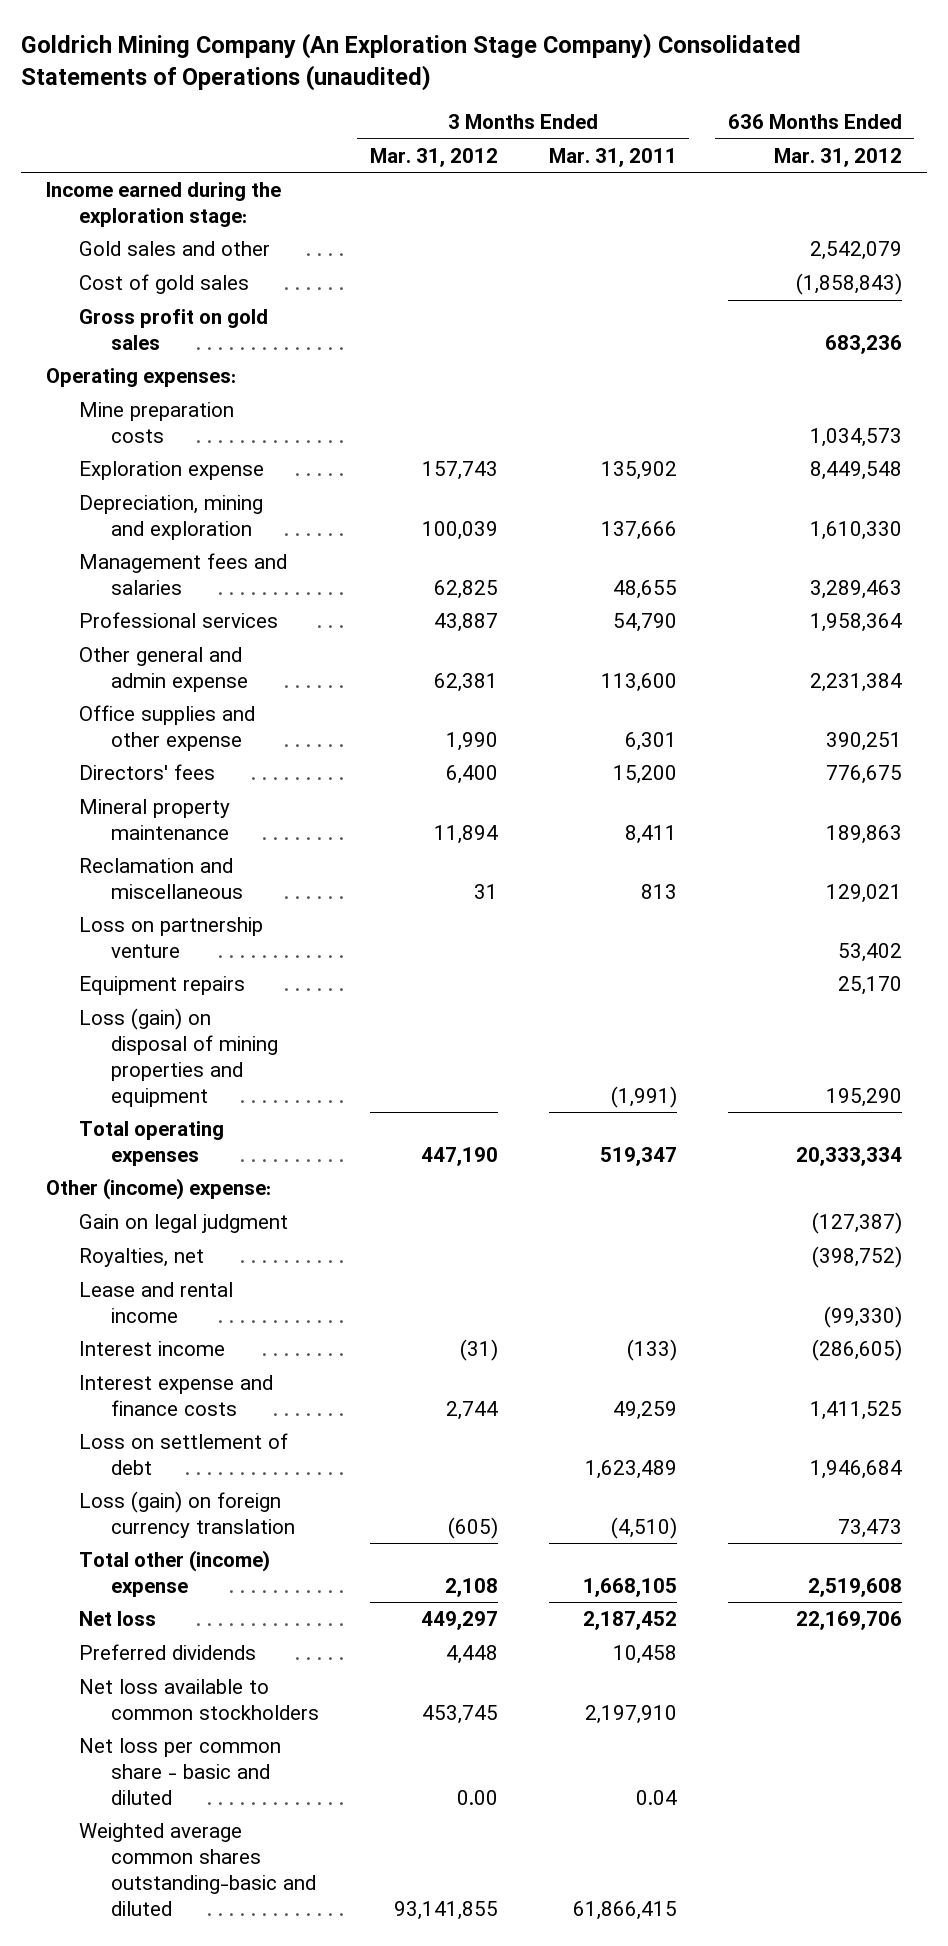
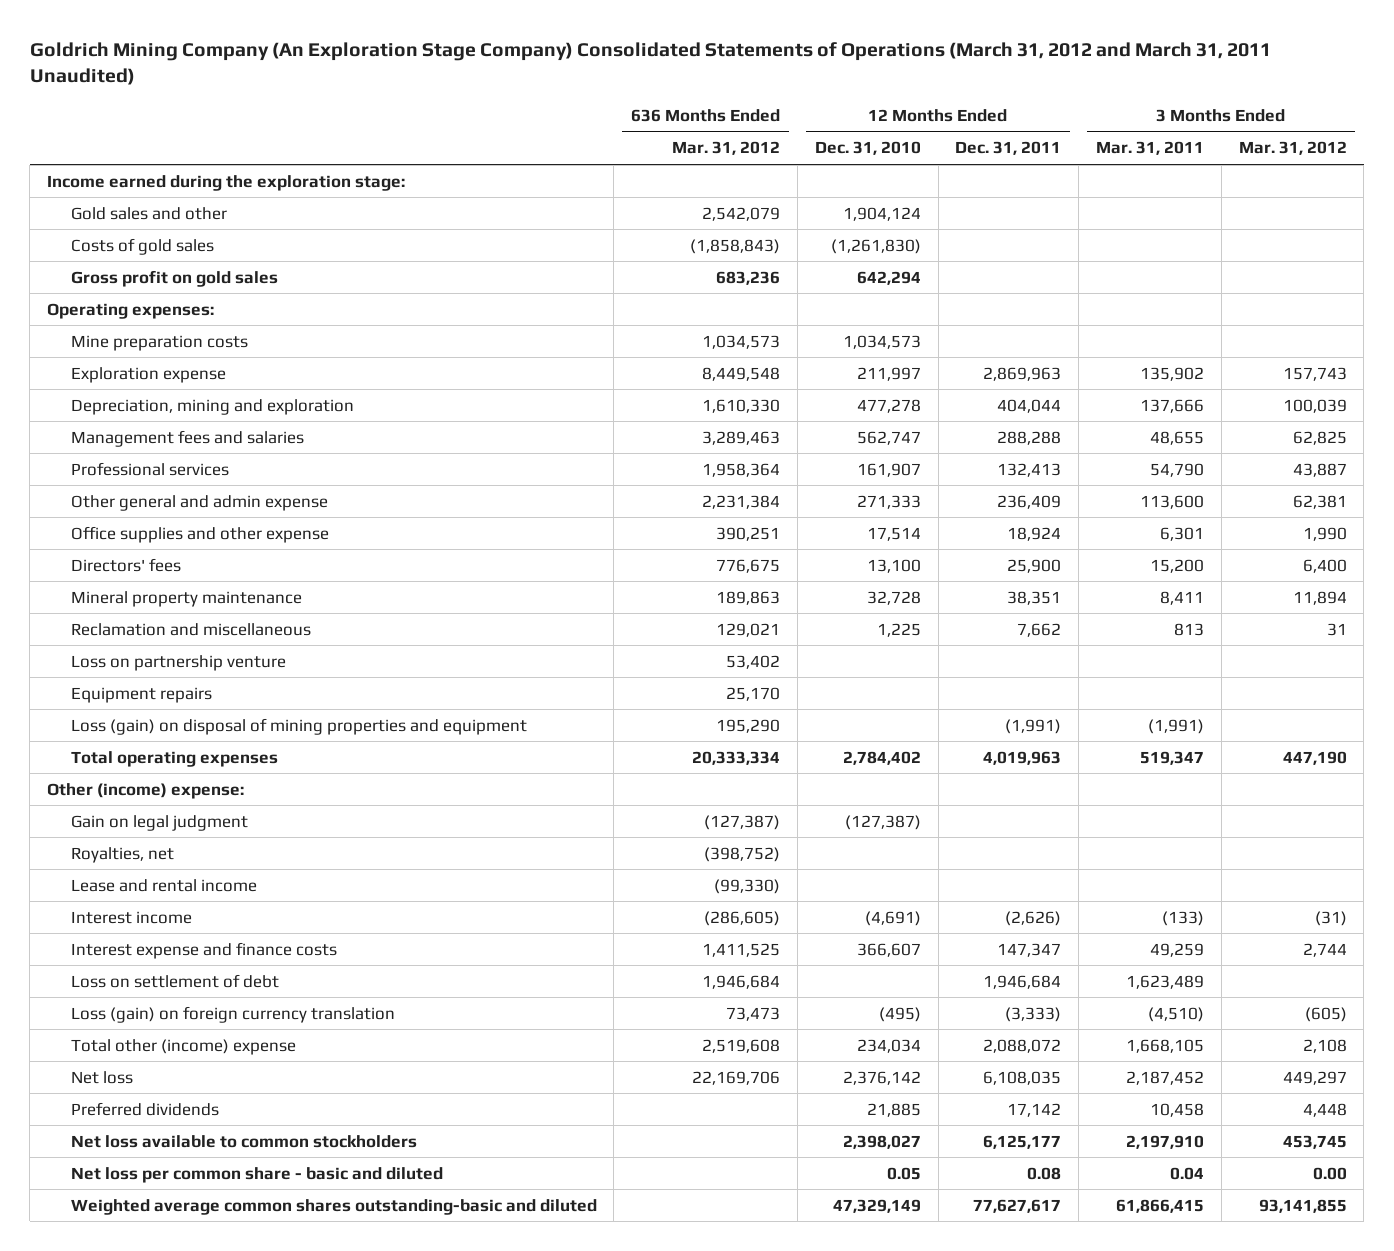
- Goldrich Mining Company (An Exploration Stage Company) Consolidated Statements of Operations (unaudited)
+ Goldrich Mining Company (An Exploration Stage Company) Consolidated Statements of Operations (March 31, 2012 and March 31, 2011 Unaudited)
- | 3 Months Ended Mar. 31, 2012 | 3 Months Ended Mar. 31, 2011 | 636 Months Ended Mar. 31, 2012
+ | 636 Months Ended Mar. 31, 2012 | 12 Months Ended Dec. 31, 2010 | 12 Months Ended Dec. 31, 2011 | 3 Months Ended Mar. 31, 2011 | 3 Months Ended Mar. 31, 2012
- Cost of gold sales | | | (1,858,843)
+ Costs of gold sales | (1,858,843) | (1,261,830) | | |

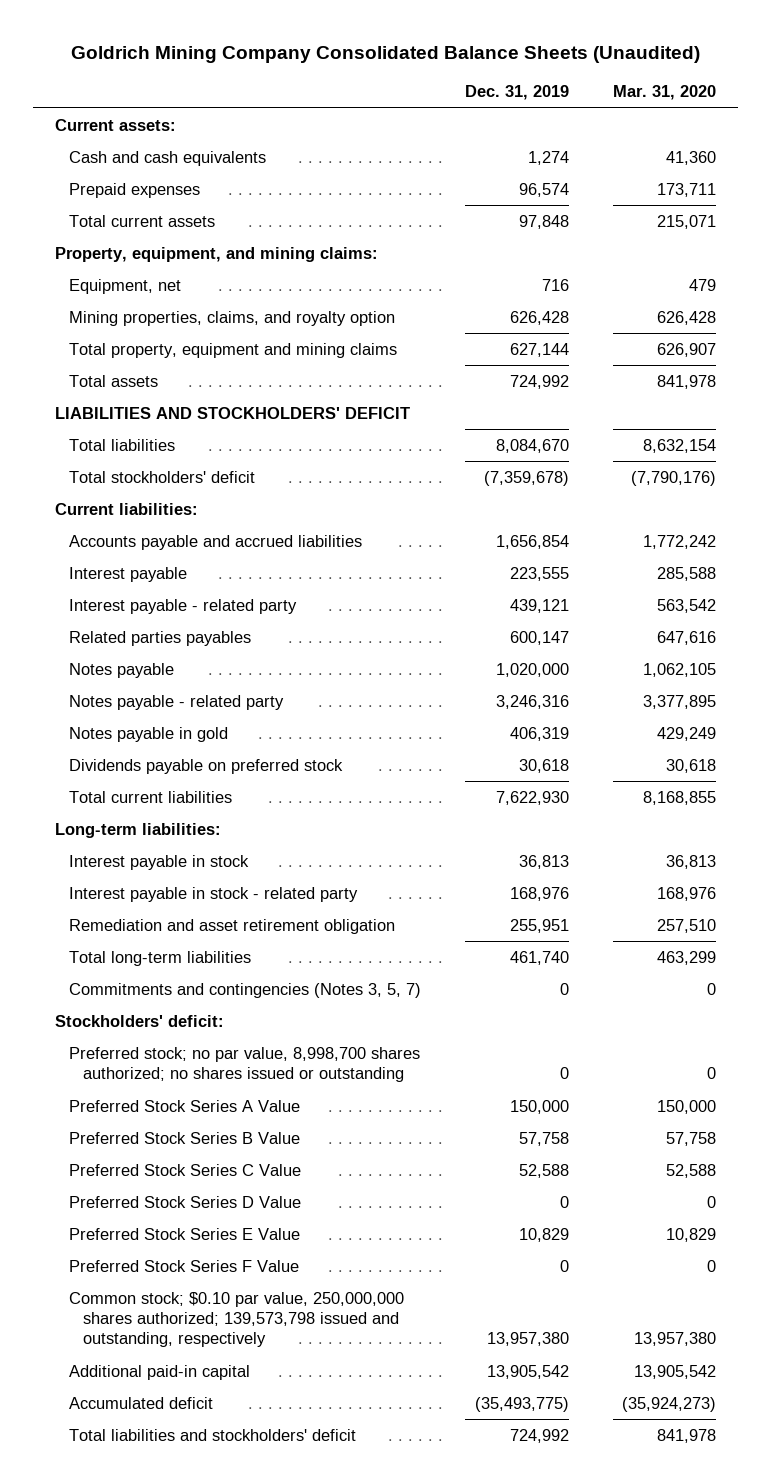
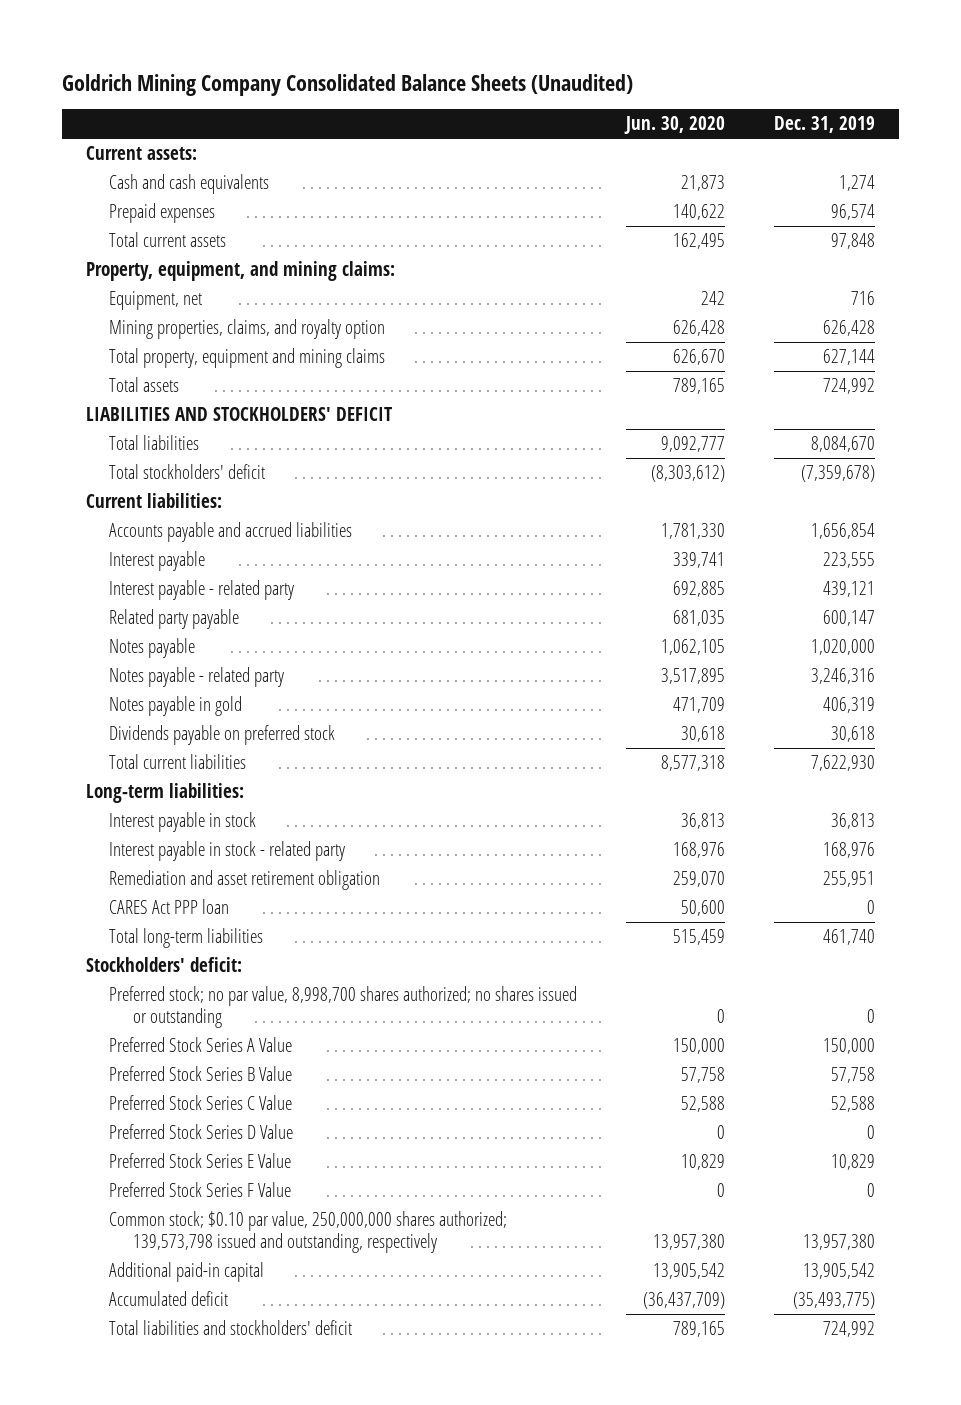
- | Dec. 31, 2019 | Mar. 31, 2020
+ | Jun. 30, 2020 | Dec. 31, 2019
- Related parties payables | 600,147 | 647,616
+ Related party payable | 681,035 | 600,147
+ CARES Act PPP loan | 50,600 | 0
- Commitments and contingencies (Notes 3, 5, 7) | 0 | 0

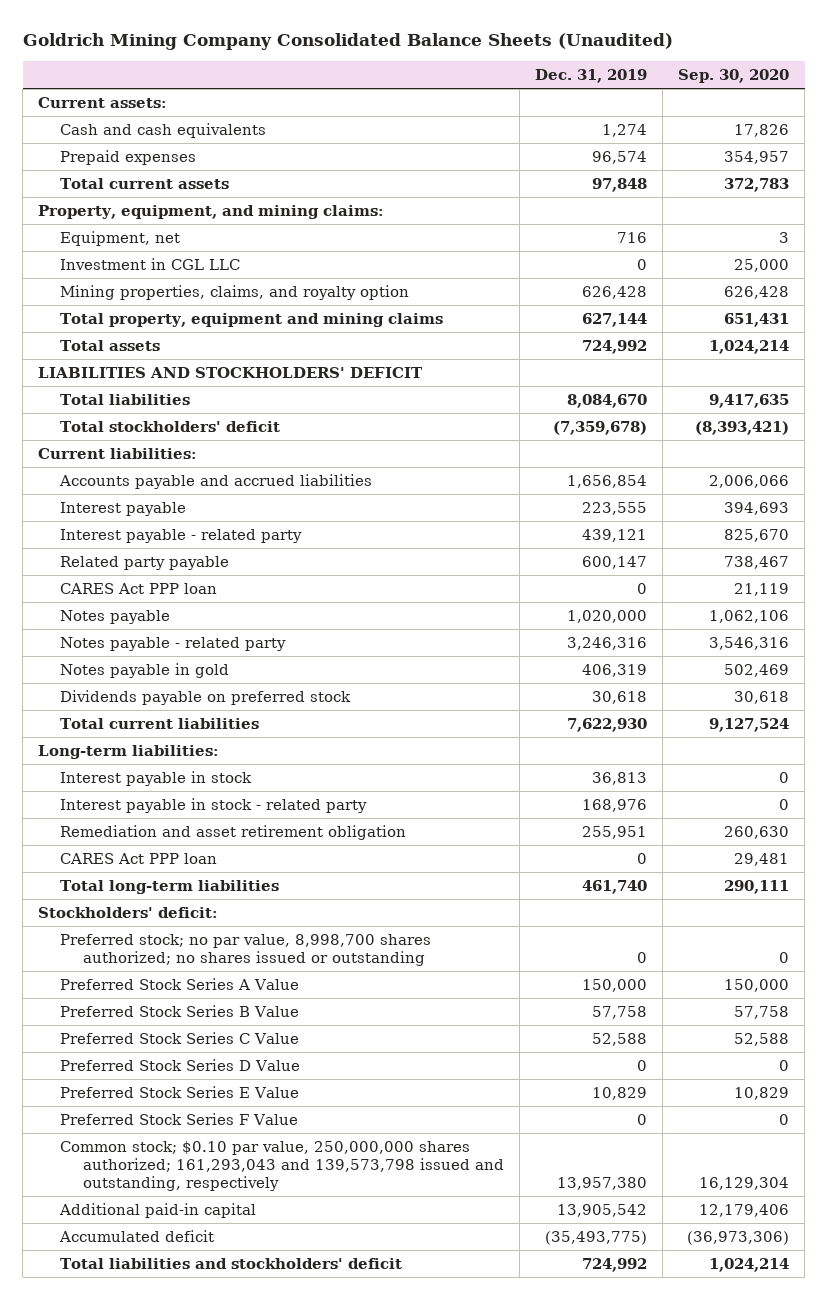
- | Jun. 30, 2020 | Dec. 31, 2019
+ | Dec. 31, 2019 | Sep. 30, 2020
+ Investment in CGL LLC | 0 | 25,000
+ CARES Act PPP loan | 0 | 21,119
- Common stock; $0.10 par value, 250,000,000 shares authorized; 139,573,798 issued and outstanding, respectively | 13,957,380 | 13,957,380
+ Common stock; $0.10 par value, 250,000,000 shares authorized; 161,293,043 and 139,573,798 issued and outstanding, respectively | 13,957,380 | 16,129,304

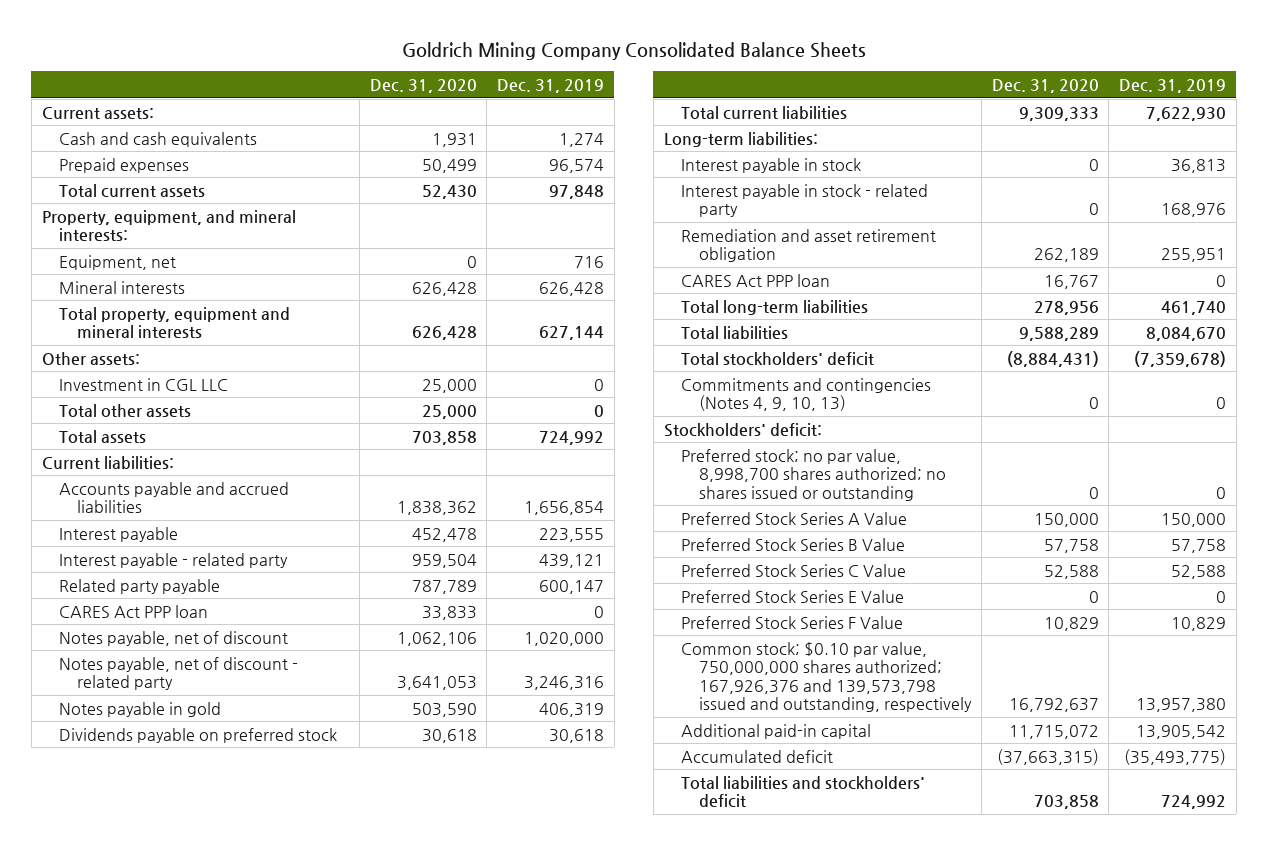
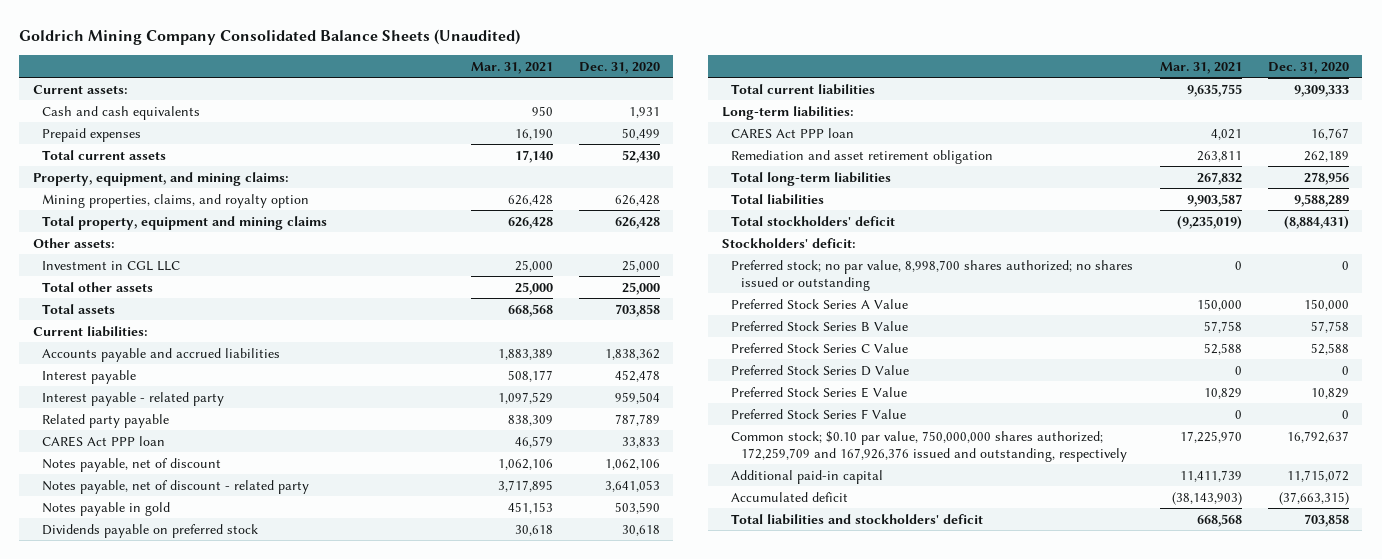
- Goldrich Mining Company Consolidated Balance Sheets
+ Goldrich Mining Company Consolidated Balance Sheets (Unaudited)
- | Dec. 31, 2020 | Dec. 31, 2019
+ | Mar. 31, 2021 | Dec. 31, 2020
- Property, equipment, and mineral interests:
- Equipment, net | 0 | 716
- Mineral interests | 626,428 | 626,428
- Total property, equipment and mineral interests | 626,428 | 627,144
+ Property, equipment, and mining claims:
+ Mining properties, claims, and royalty option | 626,428 | 626,428
+ Total property, equipment and mining claims | 626,428 | 626,428
- Interest payable in stock | 0 | 36,813
- Interest payable in stock - related party | 0 | 168,976
moved down: Remediation and asset retirement obligation | 263,811 | 262,189
- Commitments and contingencies (Notes 4, 9, 10, 13) | 0 | 0
- Preferred Stock Series E Value | 0 | 0
- Preferred Stock Series F Value | 10,829 | 10,829
- Common stock; $0.10 par value, 750,000,000 shares authorized; 167,926,376 and 139,573,798 issued and outstanding, respectively | 16,792,637 | 13,957,380
+ Preferred Stock Series D Value | 0 | 0
+ Preferred Stock Series E Value | 10,829 | 10,829
+ Preferred Stock Series F Value | 0 | 0
+ Common stock; $0.10 par value, 750,000,000 shares authorized; 172,259,709 and 167,926,376 issued and outstanding, respectively | 17,225,970 | 16,792,637

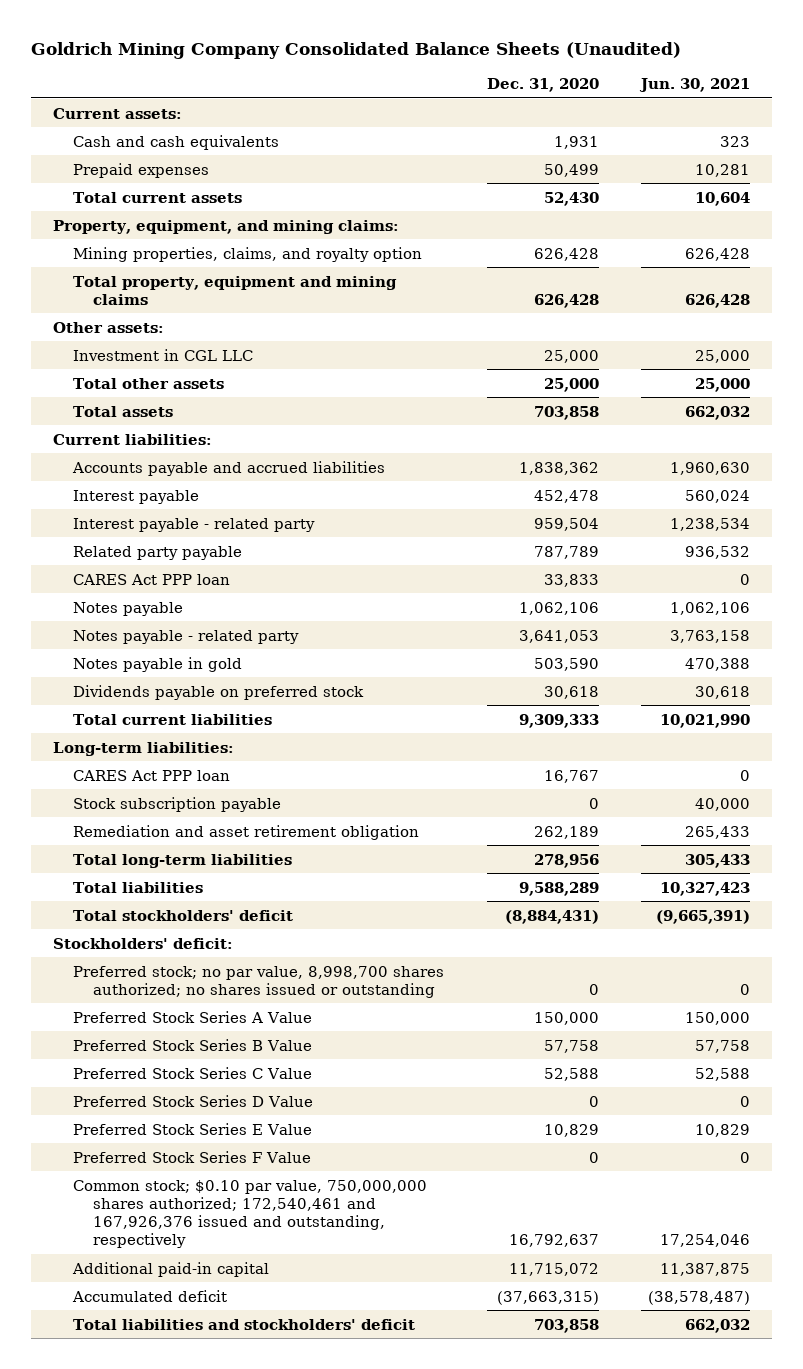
- | Mar. 31, 2021 | Dec. 31, 2020
+ | Dec. 31, 2020 | Jun. 30, 2021
- Notes payable, net of discount | 1,062,106 | 1,062,106
- Notes payable, net of discount - related party | 3,717,895 | 3,641,053
+ Notes payable | 1,062,106 | 1,062,106
+ Notes payable - related party | 3,641,053 | 3,763,158
+ Stock subscription payable | 0 | 40,000
- Common stock; $0.10 par value, 750,000,000 shares authorized; 172,259,709 and 167,926,376 issued and outstanding, respectively | 17,225,970 | 16,792,637
+ Common stock; $0.10 par value, 750,000,000 shares authorized; 172,540,461 and 167,926,376 issued and outstanding, respectively | 16,792,637 | 17,254,046

